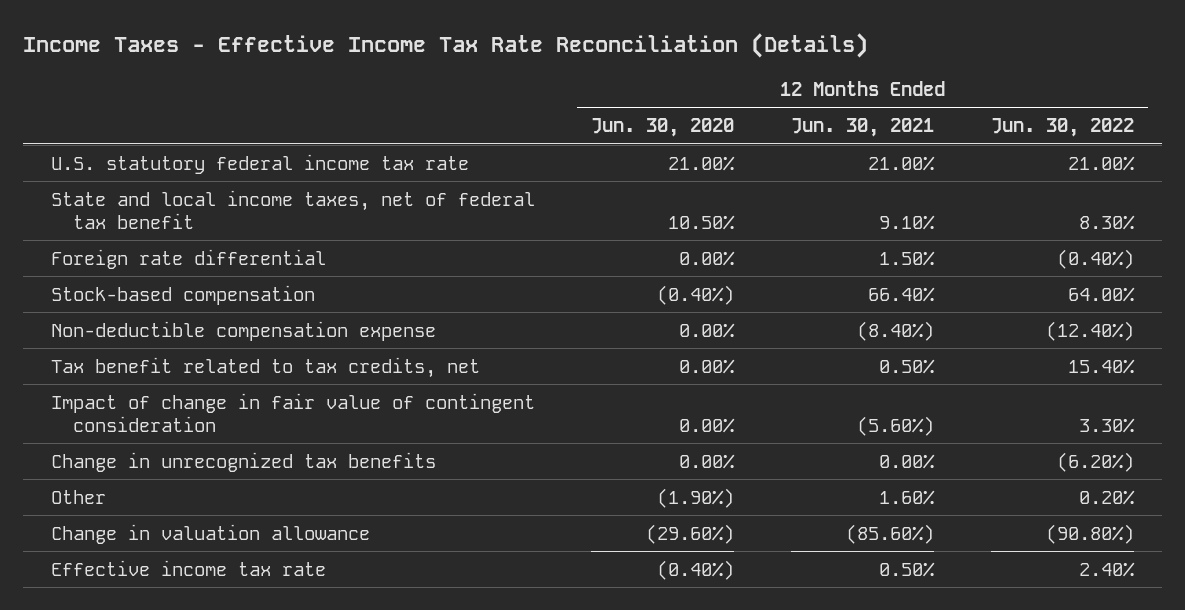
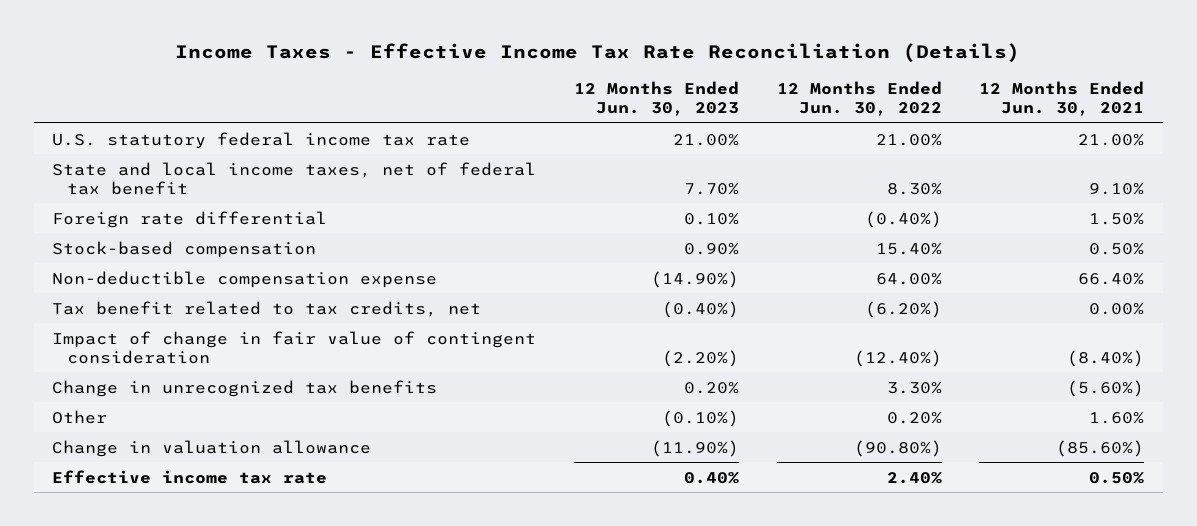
- | 12 Months Ended Jun. 30, 2020 | 12 Months Ended Jun. 30, 2021 | 12 Months Ended Jun. 30, 2022
+ | 12 Months Ended Jun. 30, 2023 | 12 Months Ended Jun. 30, 2022 | 12 Months Ended Jun. 30, 2021
- Stock-based compensation | (0.40%) | 66.40% | 64.00%
- Non-deductible compensation expense | 0.00% | (8.40%) | (12.40%)
- Tax benefit related to tax credits, net | 0.00% | 0.50% | 15.40%
- Impact of change in fair value of contingent consideration | 0.00% | (5.60%) | 3.30%
- Change in unrecognized tax benefits | 0.00% | 0.00% | (6.20%)
+ Stock-based compensation | 0.90% | 15.40% | 0.50%
+ Non-deductible compensation expense | (14.90%) | 64.00% | 66.40%
+ Tax benefit related to tax credits, net | (0.40%) | (6.20%) | 0.00%
+ Impact of change in fair value of contingent consideration | (2.20%) | (12.40%) | (8.40%)
+ Change in unrecognized tax benefits | 0.20% | 3.30% | (5.60%)

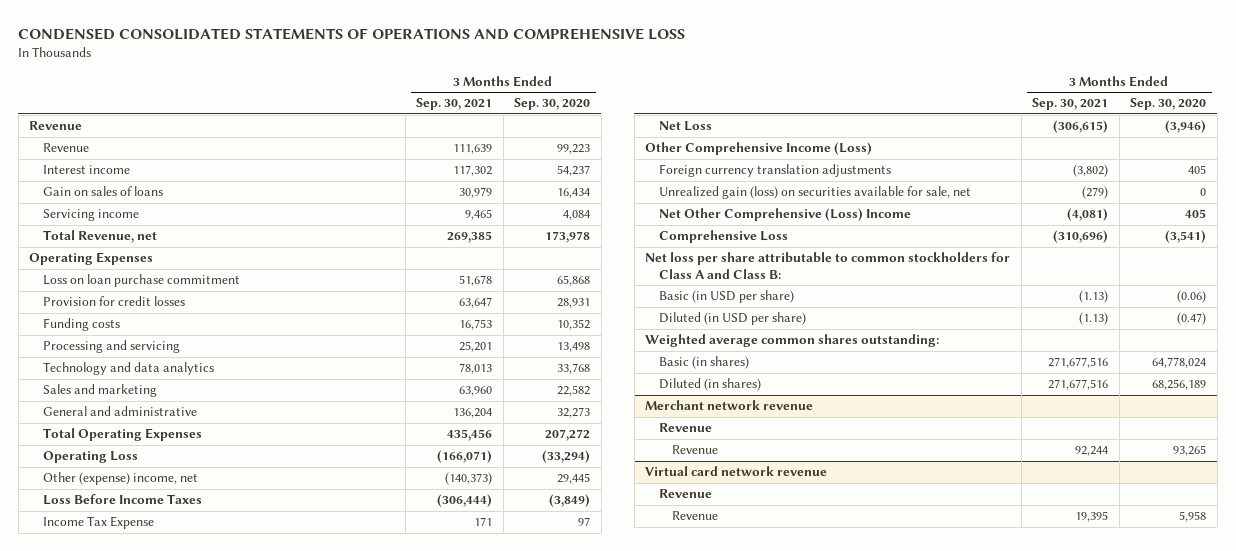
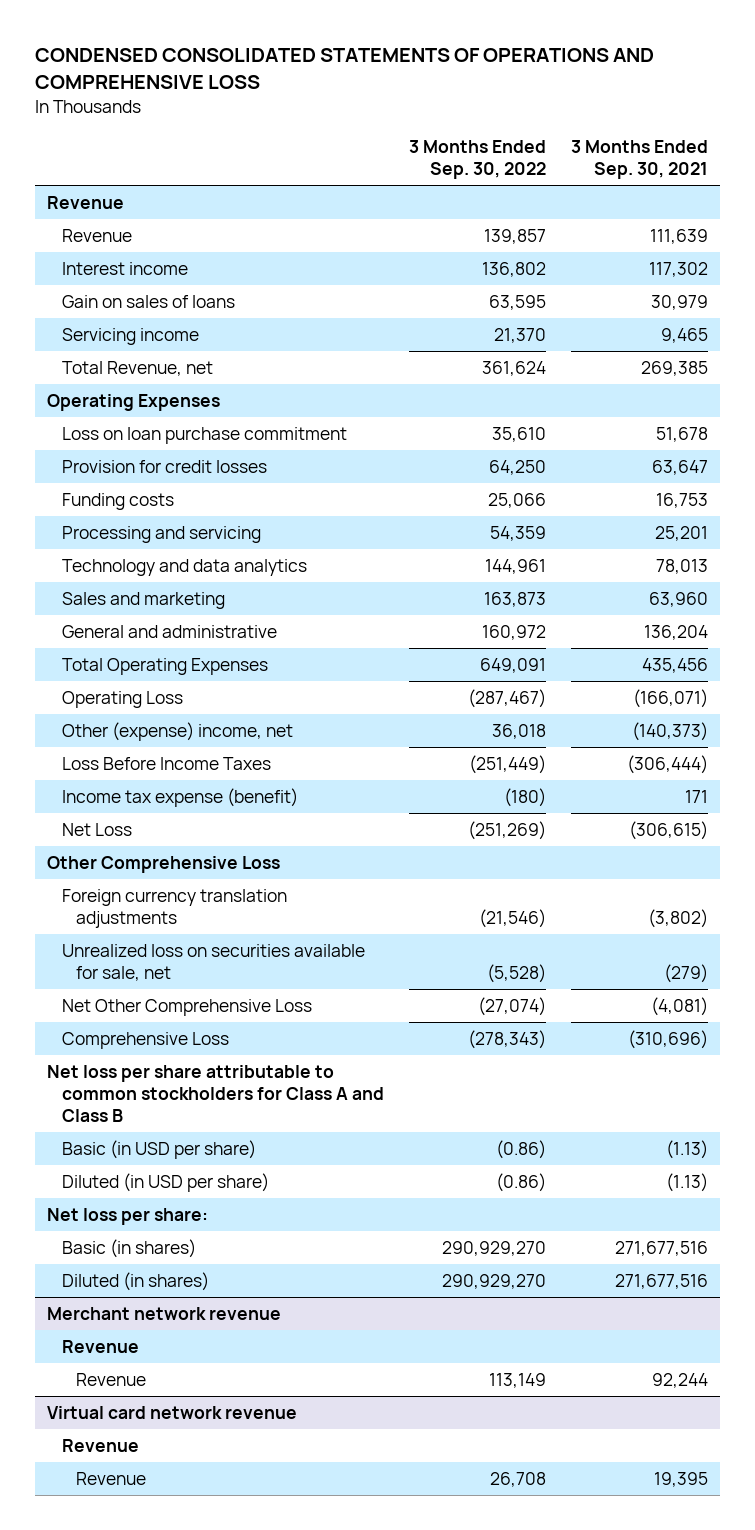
- | 3 Months Ended Sep. 30, 2021 | 3 Months Ended Sep. 30, 2020
+ | 3 Months Ended Sep. 30, 2022 | 3 Months Ended Sep. 30, 2021
- Income Tax Expense | 171 | 97
+ Income tax expense (benefit) | (180) | 171
- Other Comprehensive Income (Loss)
+ Other Comprehensive Loss
- Unrealized gain (loss) on securities available for sale, net | (279) | 0
- Net Other Comprehensive (Loss) Income | (4,081) | 405
+ Unrealized loss on securities available for sale, net | (5,528) | (279)
+ Net Other Comprehensive Loss | (27,074) | (4,081)
- Net loss per share attributable to common stockholders for Class A and Class B:
+ Net loss per share attributable to common stockholders for Class A and Class B
- Weighted average common shares outstanding:
+ Net loss per share:

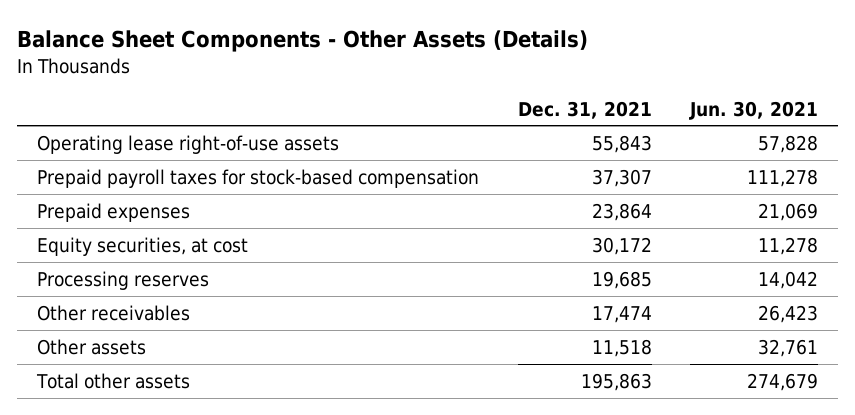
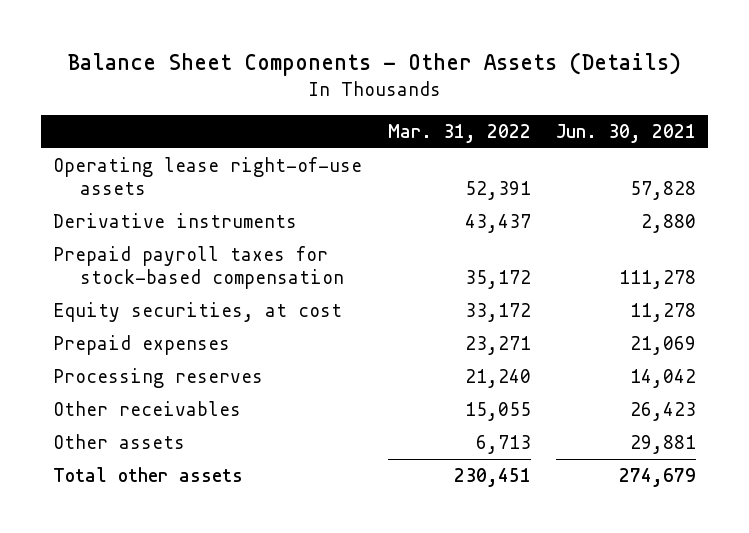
- | Dec. 31, 2021 | Jun. 30, 2021
+ | Mar. 31, 2022 | Jun. 30, 2021
+ Derivative instruments | 43,437 | 2,880
moved down: Prepaid expenses | 23,271 | 21,069
- Other assets | 11,518 | 32,761
+ Other assets | 6,713 | 29,881

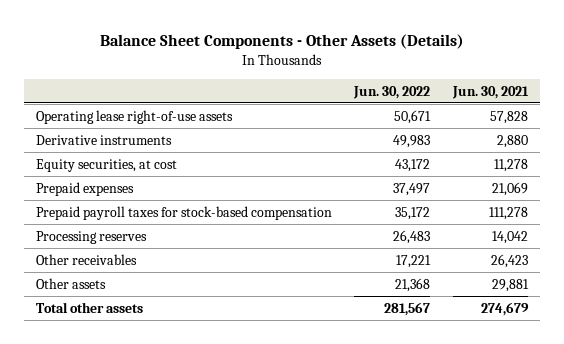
- | Mar. 31, 2022 | Jun. 30, 2021
+ | Jun. 30, 2022 | Jun. 30, 2021
moved down: Prepaid payroll taxes for stock-based compensation | 35,172 | 111,278

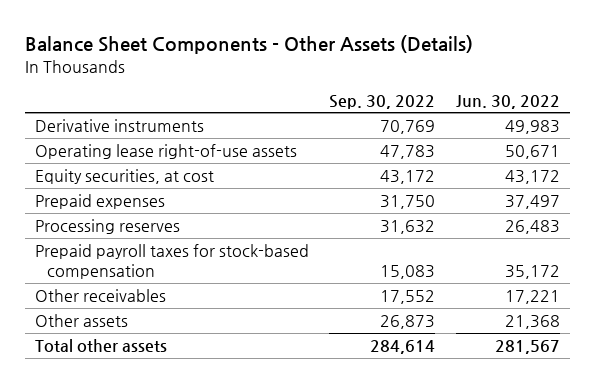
- | Jun. 30, 2022 | Jun. 30, 2021
+ | Sep. 30, 2022 | Jun. 30, 2022
moved down: Operating lease right-of-use assets | 47,783 | 50,671
moved down: Prepaid payroll taxes for stock-based compensation | 15,083 | 35,172

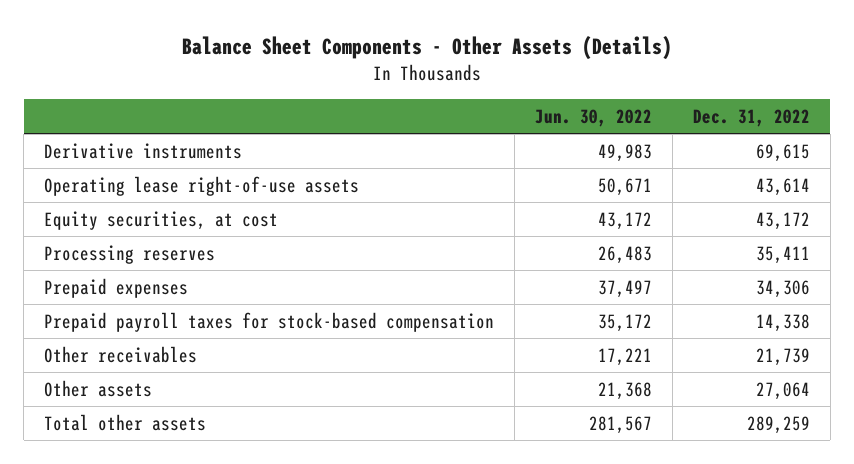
- | Sep. 30, 2022 | Jun. 30, 2022
+ | Jun. 30, 2022 | Dec. 31, 2022
moved down: Prepaid expenses | 37,497 | 34,306

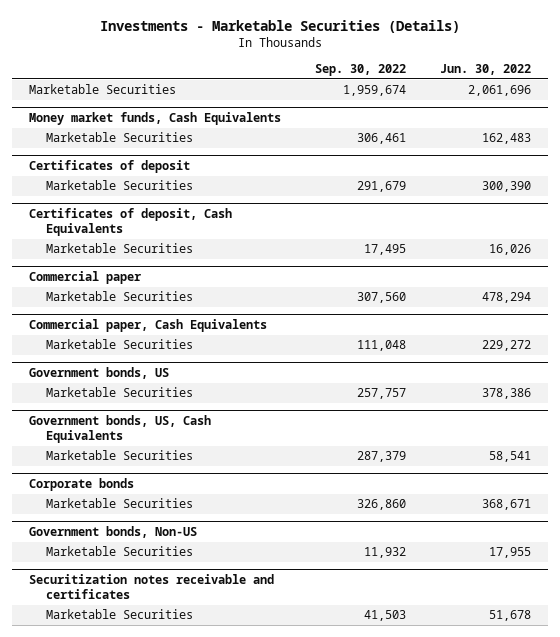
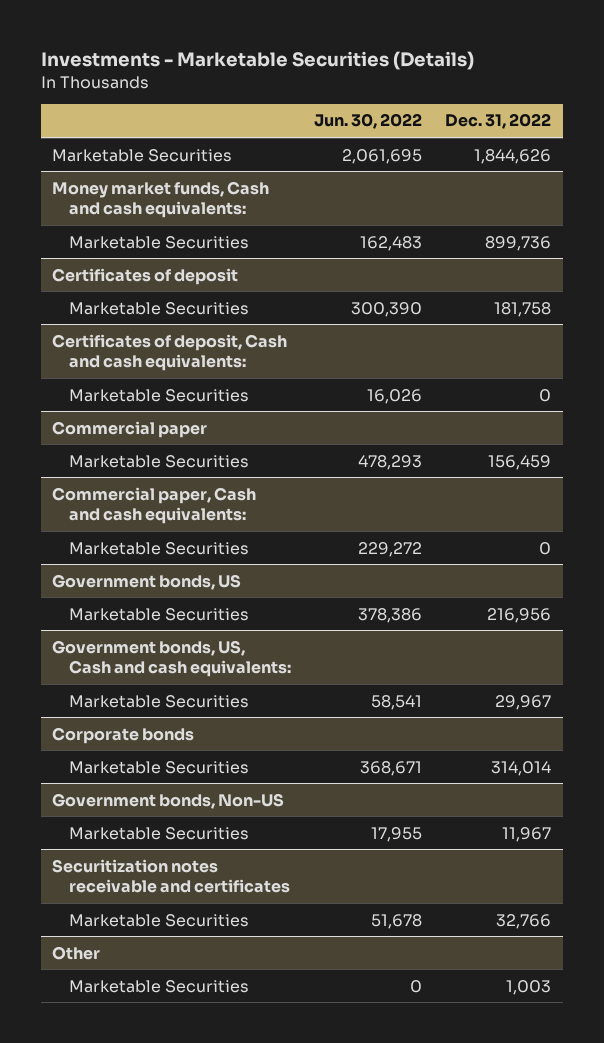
- | Sep. 30, 2022 | Jun. 30, 2022
+ | Jun. 30, 2022 | Dec. 31, 2022
- Marketable Securities | 1,959,674 | 2,061,696
- Money market funds, Cash Equivalents
+ Marketable Securities | 2,061,695 | 1,844,626
+ Money market funds, Cash and cash equivalents:
- Certificates of deposit, Cash Equivalents
+ Certificates of deposit, Cash and cash equivalents:
@ Commercial paper
- Marketable Securities | 307,560 | 478,294
- Commercial paper, Cash Equivalents
@ Commercial paper
+ Marketable Securities | 478,293 | 156,459
+ Commercial paper, Cash and cash equivalents:
- Government bonds, US, Cash Equivalents
+ Government bonds, US, Cash and cash equivalents:
+ Other
+ Marketable Securities | 0 | 1,003

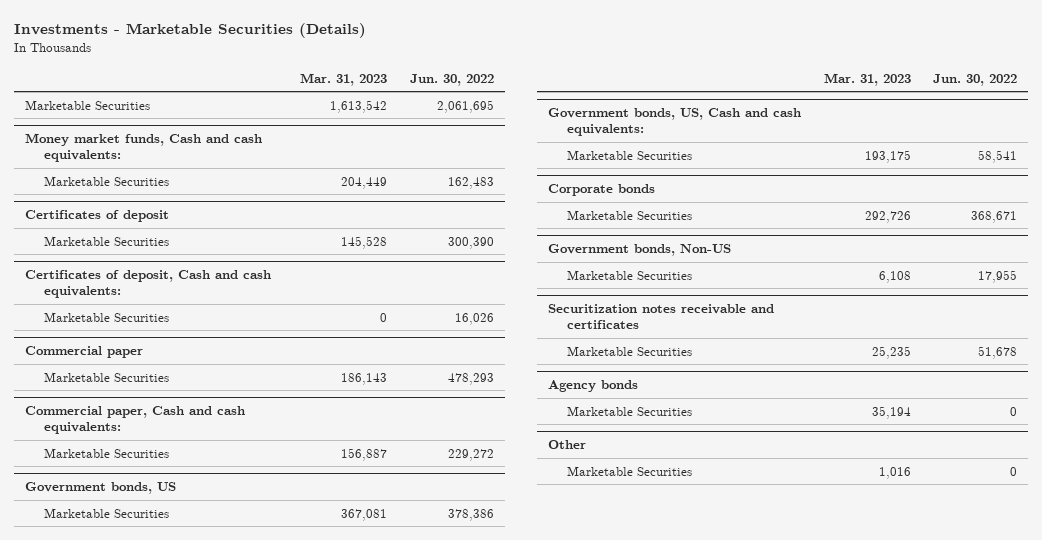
- | Jun. 30, 2022 | Dec. 31, 2022
+ | Mar. 31, 2023 | Jun. 30, 2022
+ Agency bonds
+ Marketable Securities | 35,194 | 0

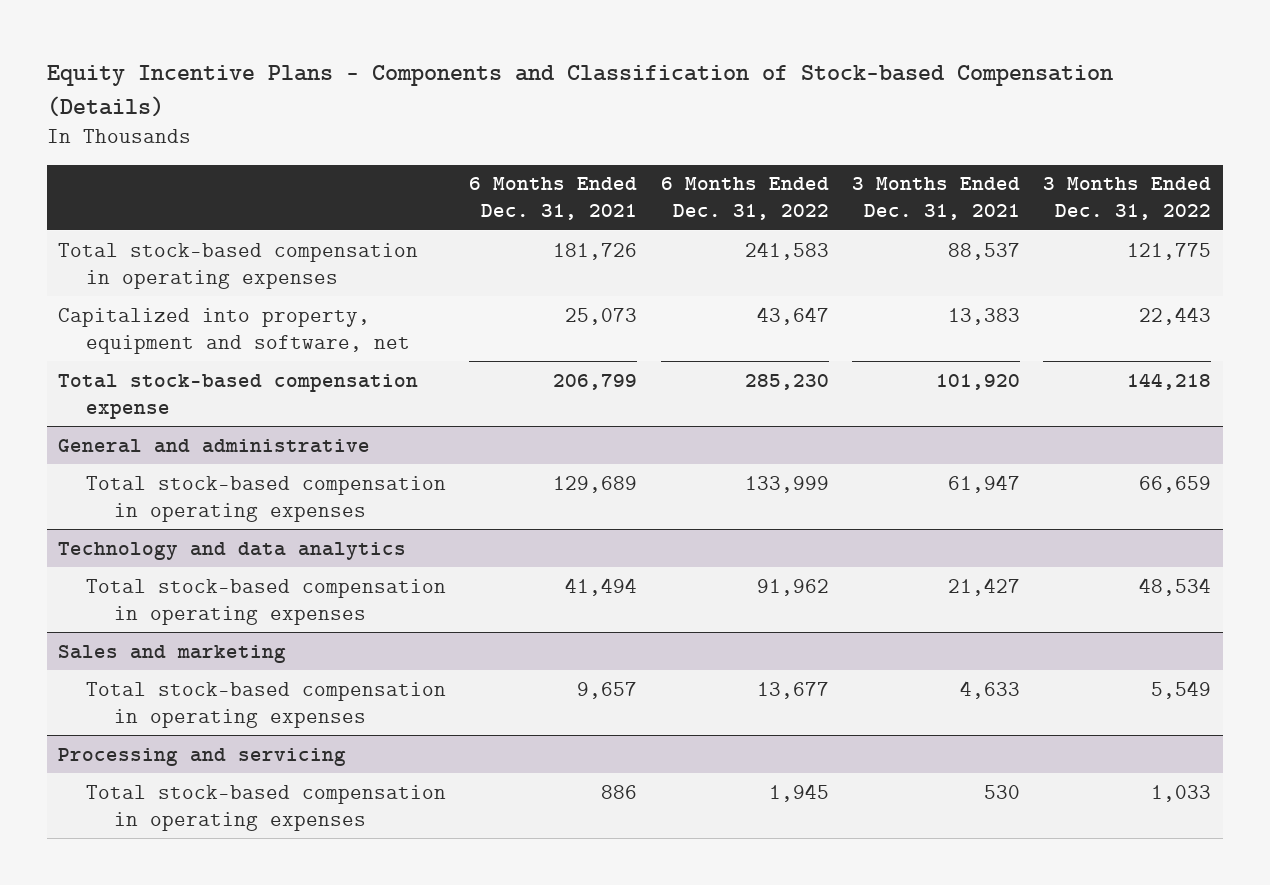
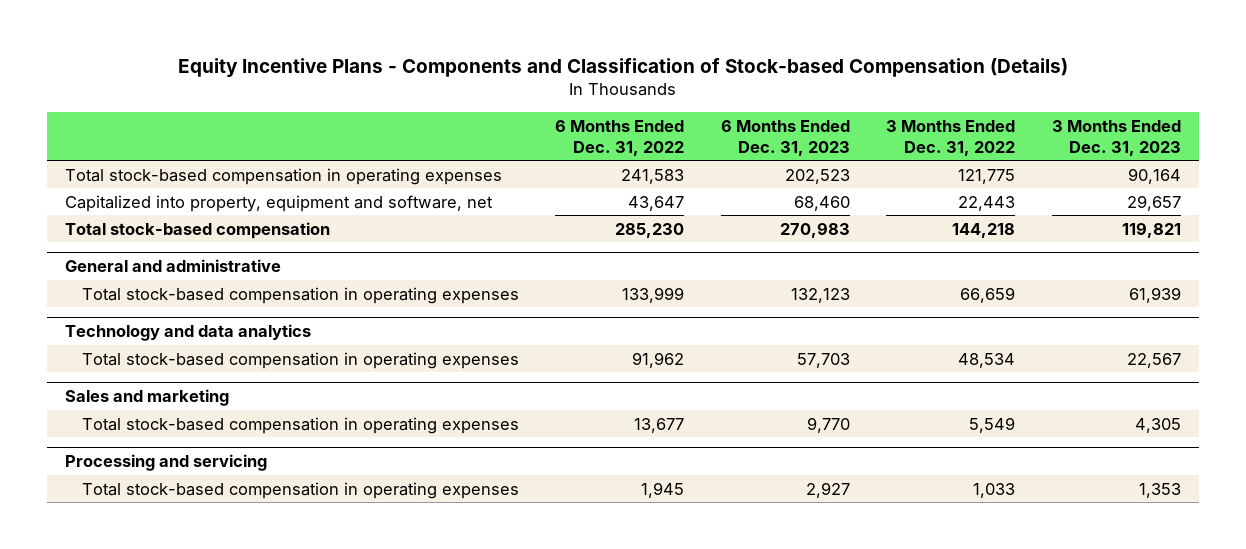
- | 6 Months Ended Dec. 31, 2021 | 6 Months Ended Dec. 31, 2022 | 3 Months Ended Dec. 31, 2021 | 3 Months Ended Dec. 31, 2022
+ | 6 Months Ended Dec. 31, 2022 | 6 Months Ended Dec. 31, 2023 | 3 Months Ended Dec. 31, 2022 | 3 Months Ended Dec. 31, 2023
- Total stock-based compensation expense | 206,799 | 285,230 | 101,920 | 144,218
+ Total stock-based compensation | 285,230 | 270,983 | 144,218 | 119,821

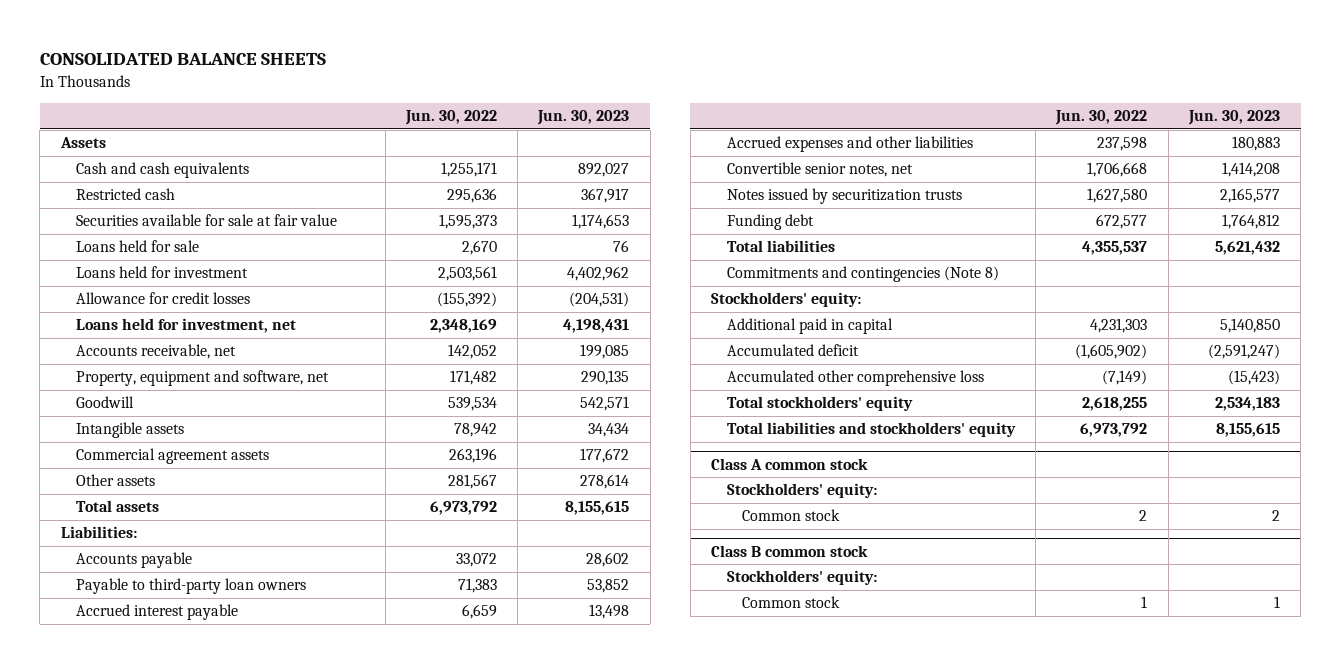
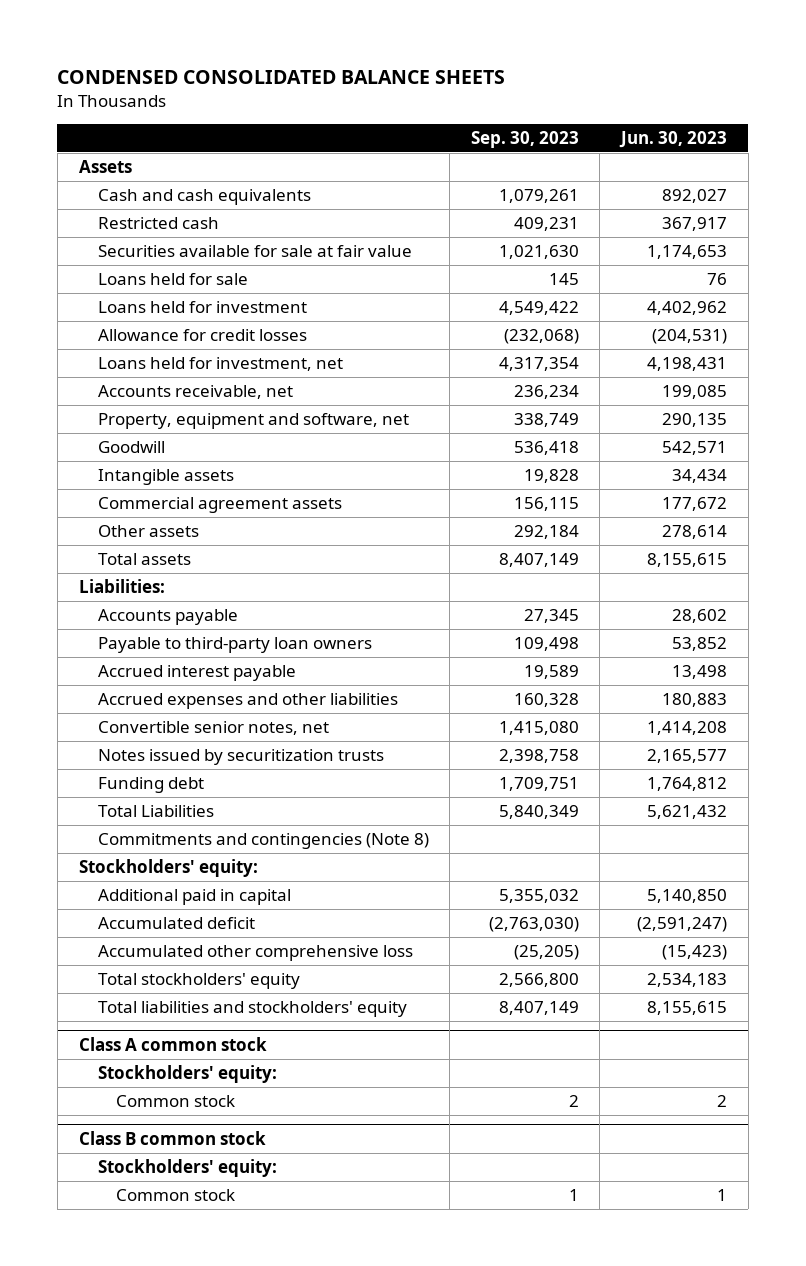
- CONSOLIDATED BALANCE SHEETS
+ CONDENSED CONSOLIDATED BALANCE SHEETS
- | Jun. 30, 2022 | Jun. 30, 2023
+ | Sep. 30, 2023 | Jun. 30, 2023
- Total liabilities | 4,355,537 | 5,621,432
+ Total Liabilities | 5,840,349 | 5,621,432

